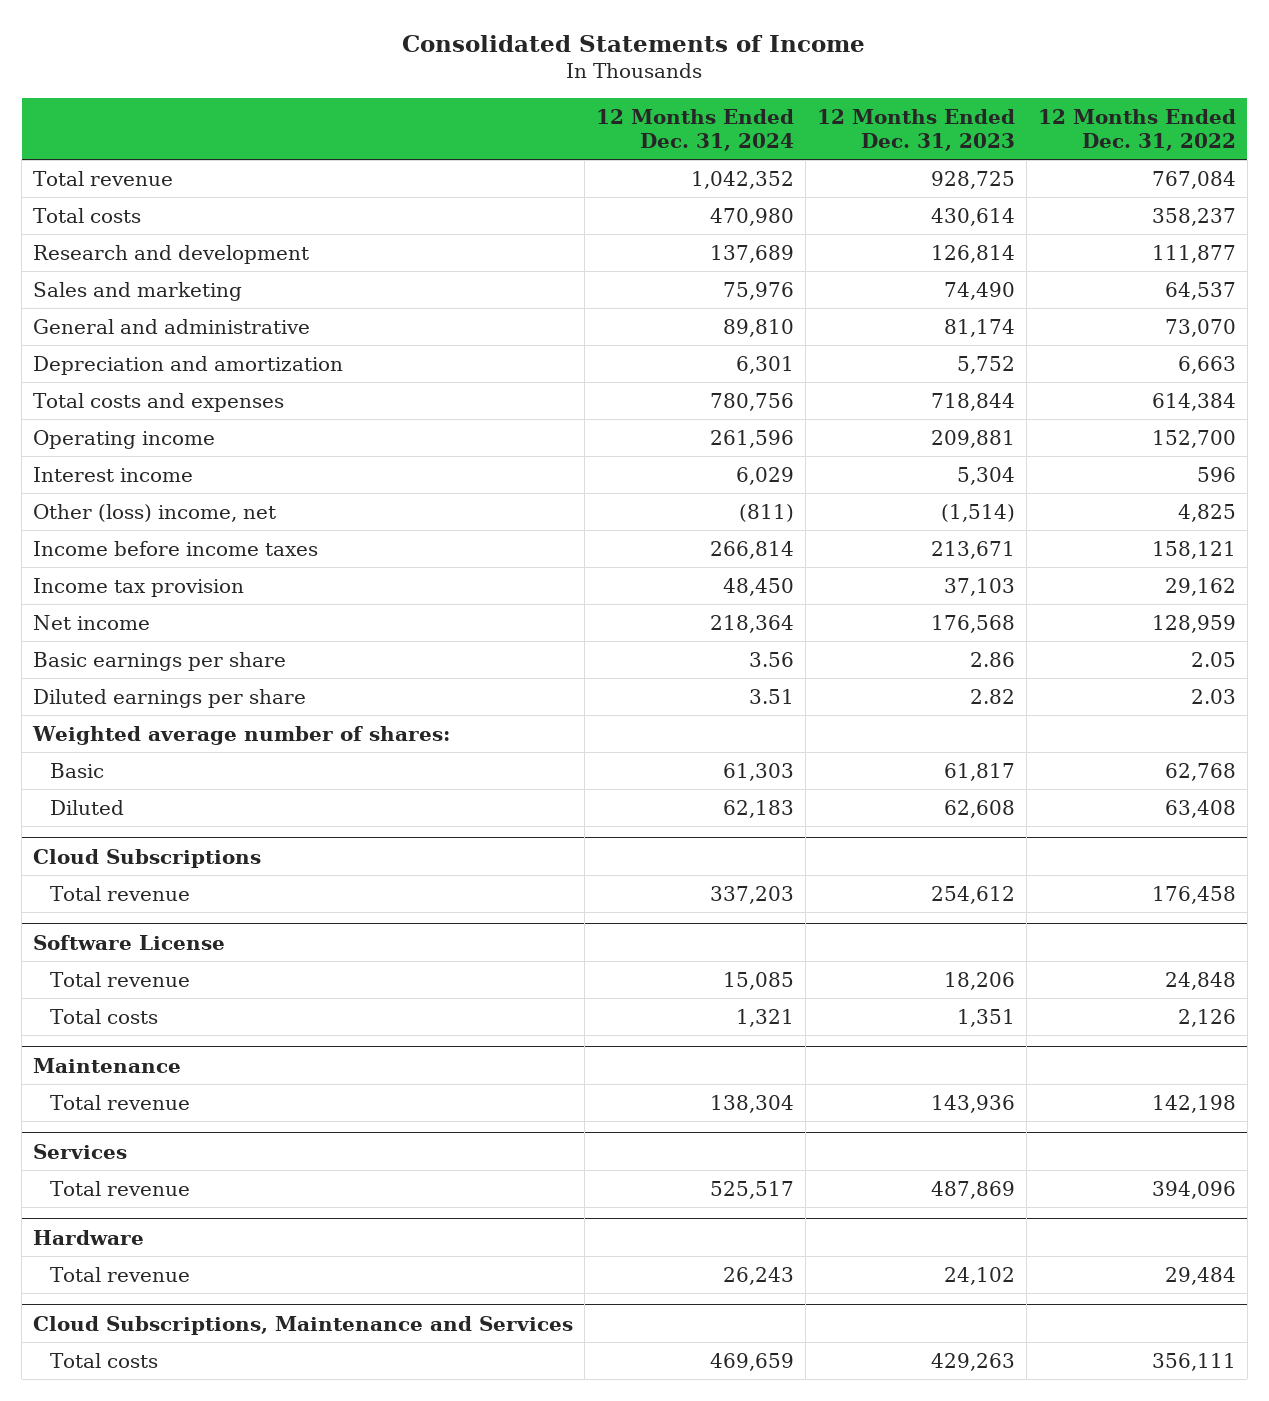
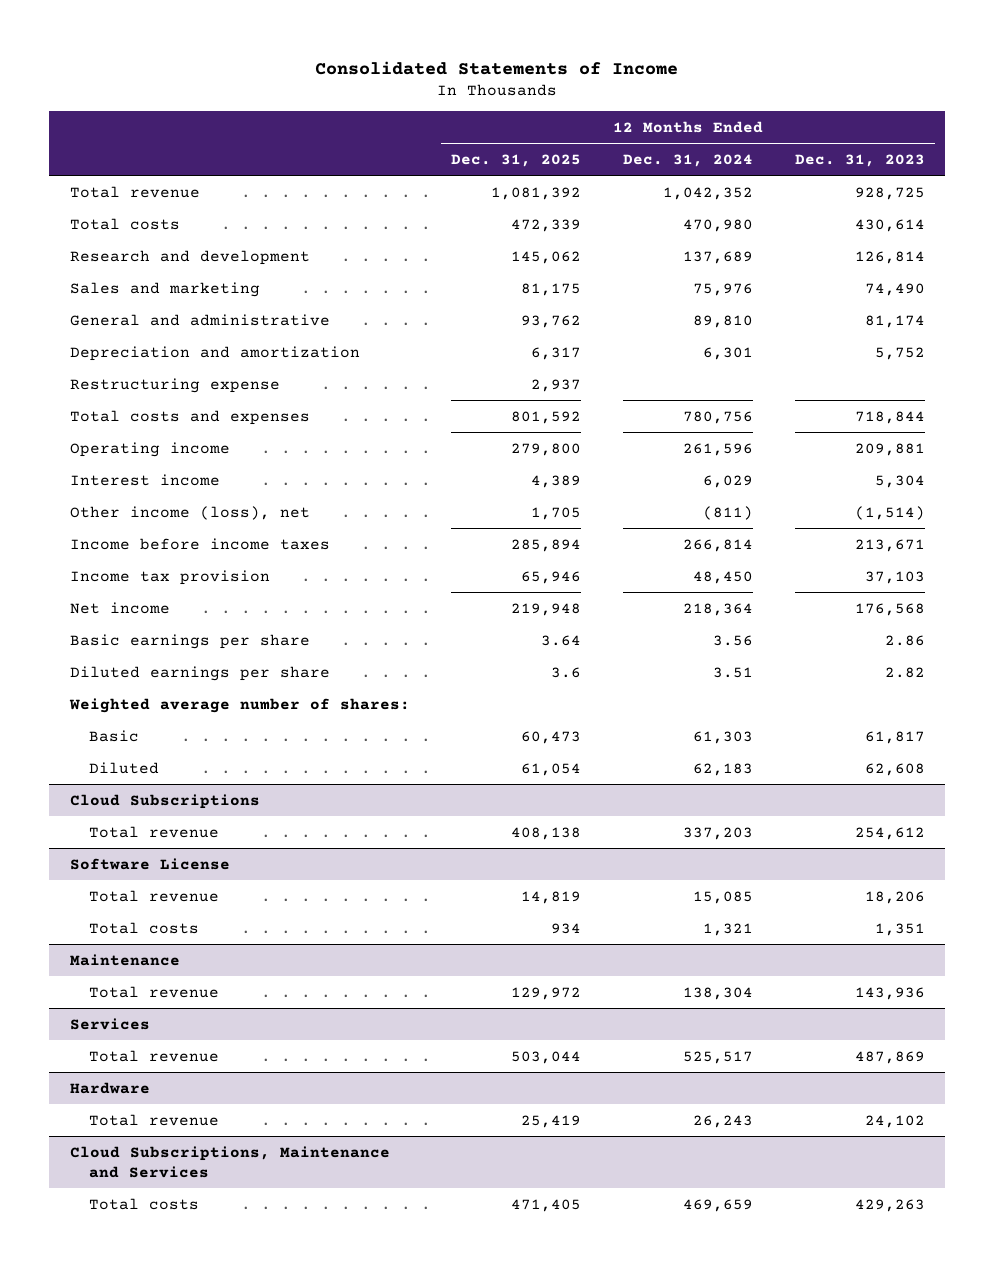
- | 12 Months Ended Dec. 31, 2024 | 12 Months Ended Dec. 31, 2023 | 12 Months Ended Dec. 31, 2022
+ | 12 Months Ended Dec. 31, 2025 | 12 Months Ended Dec. 31, 2024 | 12 Months Ended Dec. 31, 2023
+ Restructuring expense | 2,937 | |
- Other (loss) income, net | (811) | (1,514) | 4,825
+ Other income (loss), net | 1,705 | (811) | (1,514)

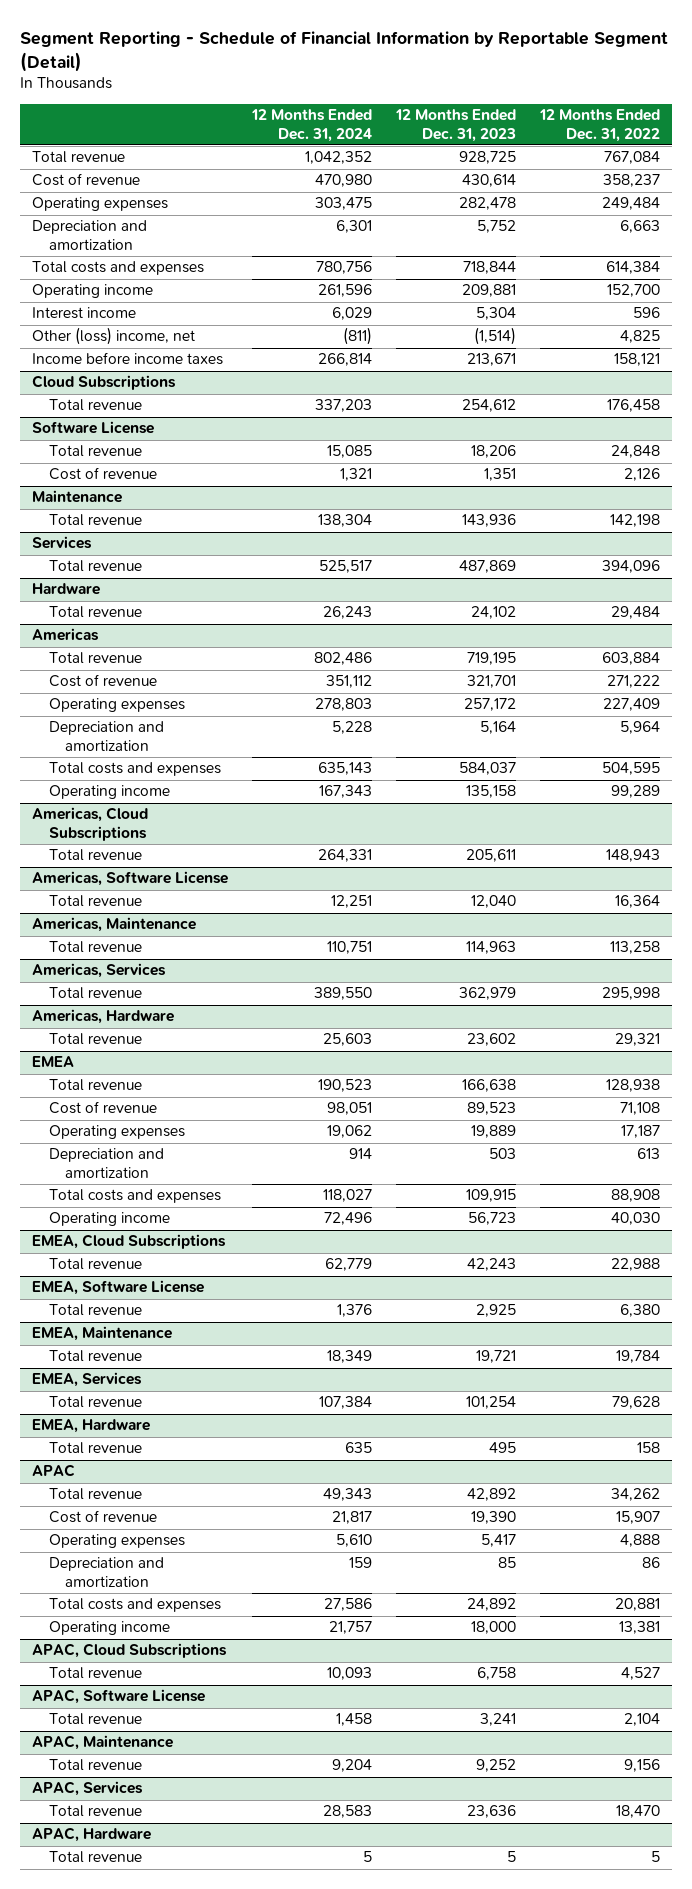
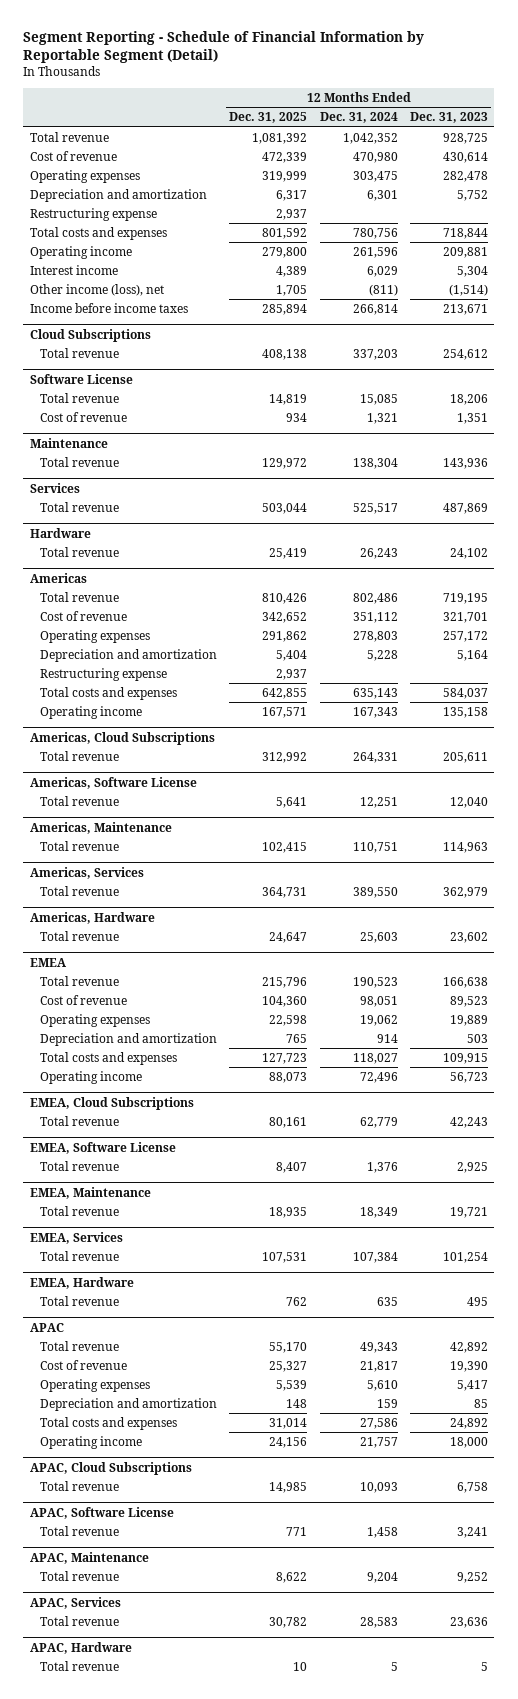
- | 12 Months Ended Dec. 31, 2024 | 12 Months Ended Dec. 31, 2023 | 12 Months Ended Dec. 31, 2022
+ | 12 Months Ended Dec. 31, 2025 | 12 Months Ended Dec. 31, 2024 | 12 Months Ended Dec. 31, 2023
+ Restructuring expense | 2,937 | |
- Other (loss) income, net | (811) | (1,514) | 4,825
+ Other income (loss), net | 1,705 | (811) | (1,514)
@ Americas
+ Restructuring expense | 2,937 | |

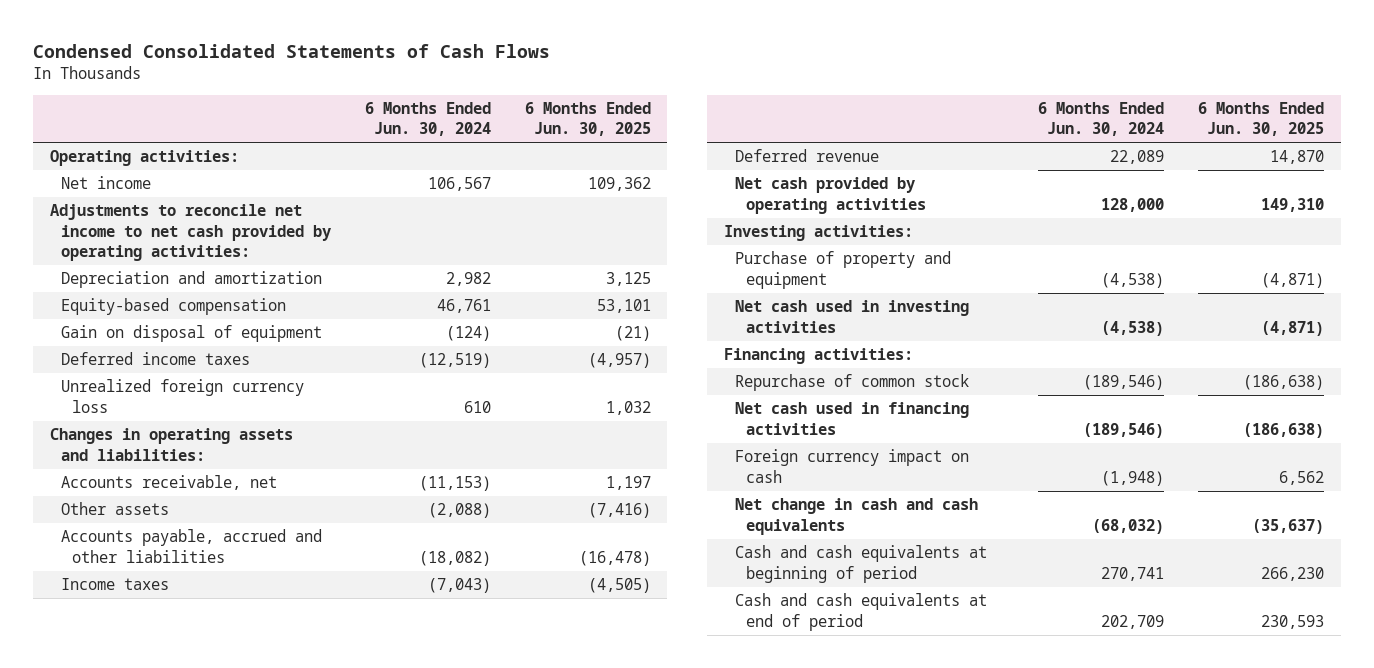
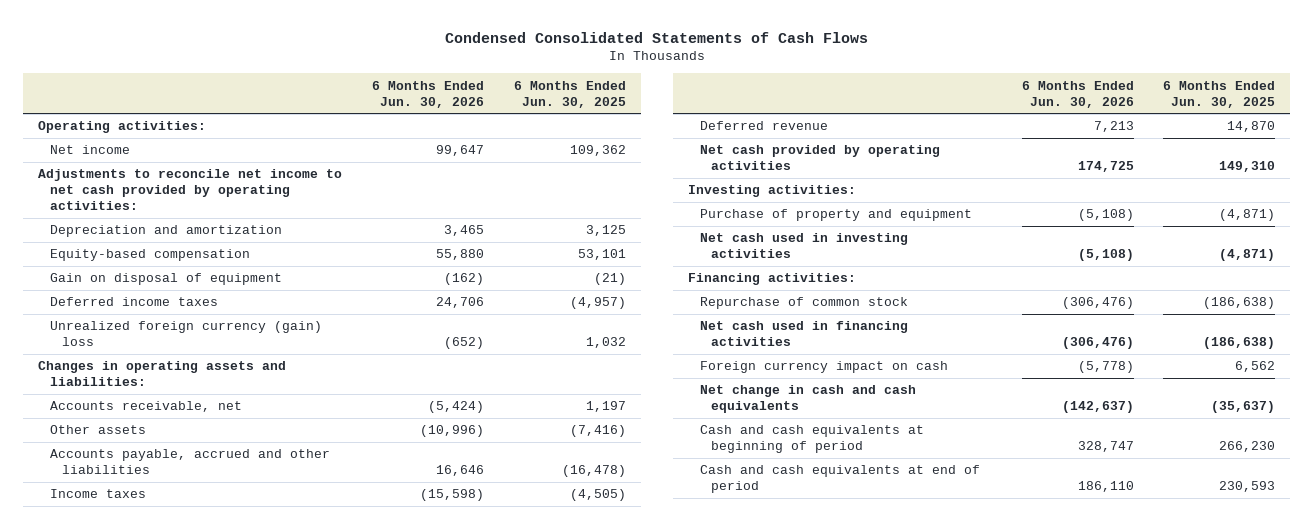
- | 6 Months Ended Jun. 30, 2024 | 6 Months Ended Jun. 30, 2025
+ | 6 Months Ended Jun. 30, 2026 | 6 Months Ended Jun. 30, 2025
- Unrealized foreign currency loss | 610 | 1,032
+ Unrealized foreign currency (gain) loss | (652) | 1,032

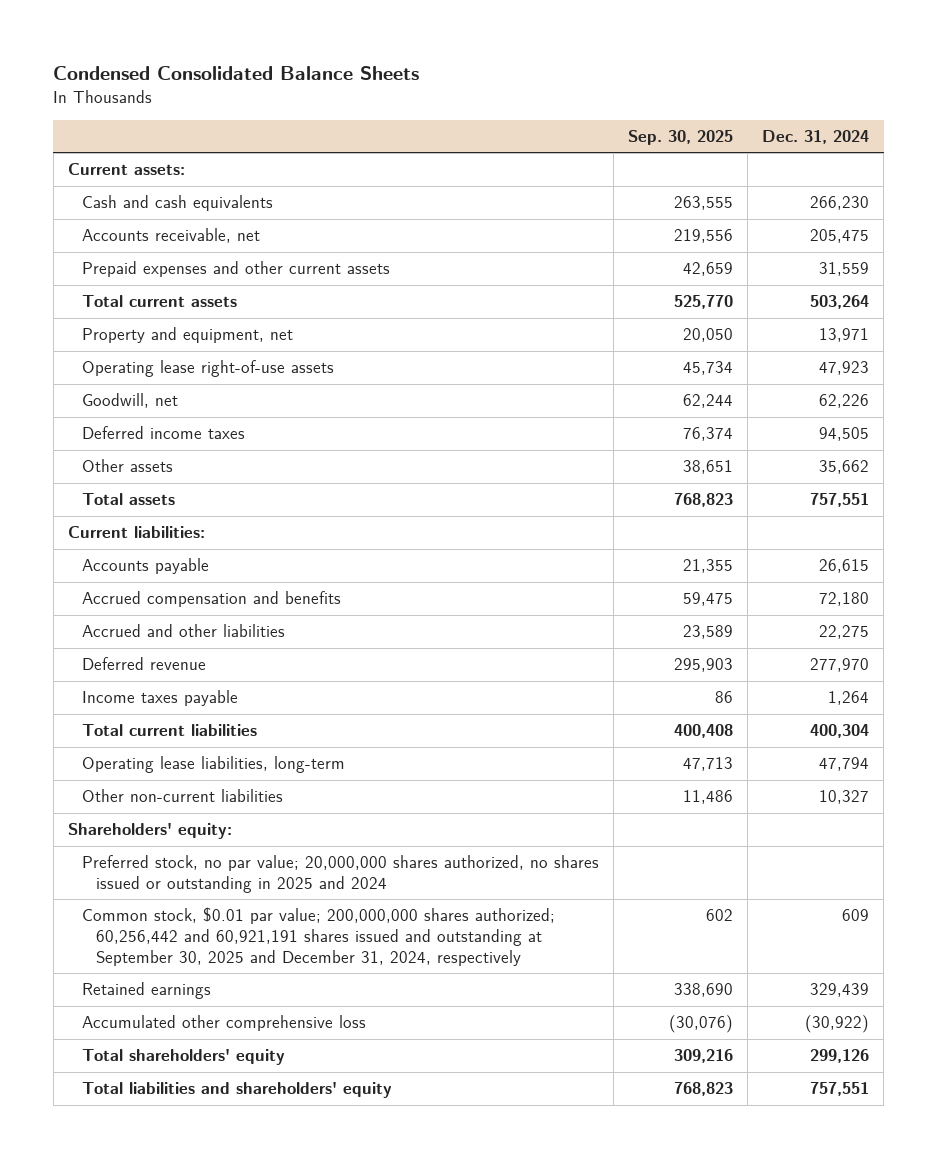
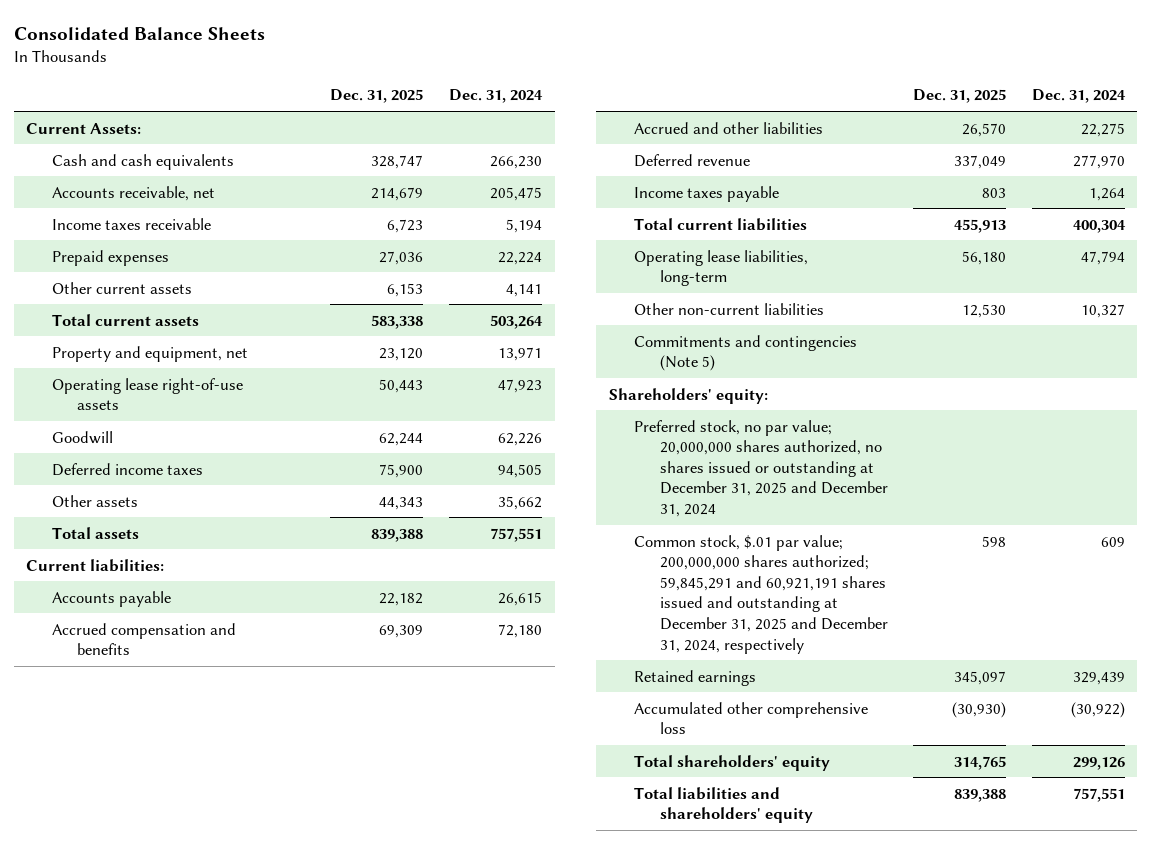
- Condensed Consolidated Balance Sheets
+ Consolidated Balance Sheets
- | Sep. 30, 2025 | Dec. 31, 2024
+ | Dec. 31, 2025 | Dec. 31, 2024
- Current assets:
+ Current Assets:
- Prepaid expenses and other current assets | 42,659 | 31,559
+ Income taxes receivable | 6,723 | 5,194
+ Prepaid expenses | 27,036 | 22,224
+ Other current assets | 6,153 | 4,141
- Goodwill, net | 62,244 | 62,226
+ Goodwill | 62,244 | 62,226
+ Commitments and contingencies (Note 5)
- Preferred stock, no par value; 20,000,000 shares authorized, no shares issued or outstanding in 2025 and 2024
- Common stock, $0.01 par value; 200,000,000 shares authorized; 60,256,442 and 60,921,191 shares issued and outstanding at September 30, 2025 and December 31, 2024, respectively | 602 | 609
+ Preferred stock, no par value; 20,000,000 shares authorized, no shares issued or outstanding at December 31, 2025 and December 31, 2024
+ Common stock, $.01 par value; 200,000,000 shares authorized; 59,845,291 and 60,921,191 shares issued and outstanding at December 31, 2025 and December 31, 2024, respectively | 598 | 609

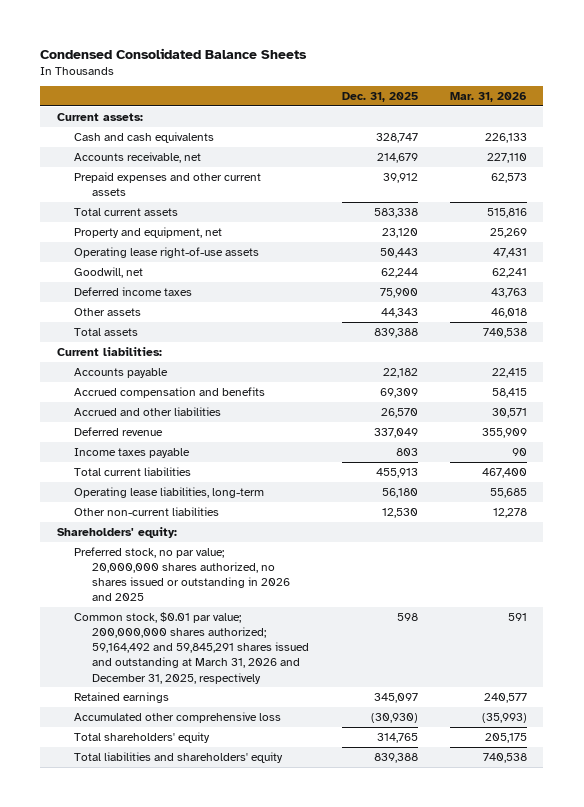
- Consolidated Balance Sheets
+ Condensed Consolidated Balance Sheets
- | Dec. 31, 2025 | Dec. 31, 2024
+ | Dec. 31, 2025 | Mar. 31, 2026
- Current Assets:
+ Current assets:
- Income taxes receivable | 6,723 | 5,194
- Prepaid expenses | 27,036 | 22,224
- Other current assets | 6,153 | 4,141
+ Prepaid expenses and other current assets | 39,912 | 62,573
- Goodwill | 62,244 | 62,226
+ Goodwill, net | 62,244 | 62,241
- Commitments and contingencies (Note 5)
- Preferred stock, no par value; 20,000,000 shares authorized, no shares issued or outstanding at December 31, 2025 and December 31, 2024
- Common stock, $.01 par value; 200,000,000 shares authorized; 59,845,291 and 60,921,191 shares issued and outstanding at December 31, 2025 and December 31, 2024, respectively | 598 | 609
+ Preferred stock, no par value; 20,000,000 shares authorized, no shares issued or outstanding in 2026 and 2025
+ Common stock, $0.01 par value; 200,000,000 shares authorized; 59,164,492 and 59,845,291 shares issued and outstanding at March 31, 2026 and December 31, 2025, respectively | 598 | 591

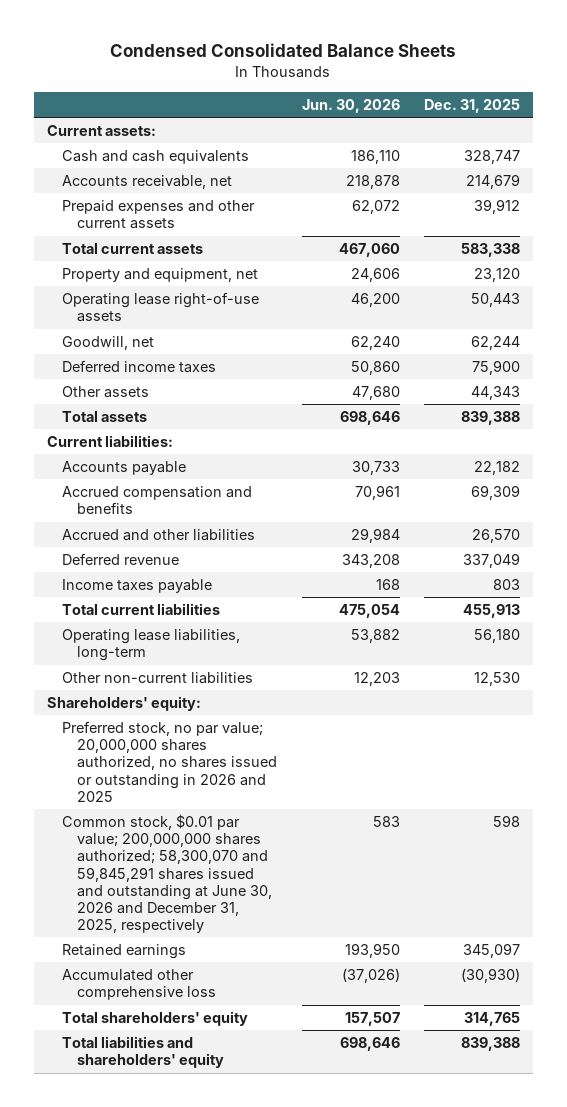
- | Dec. 31, 2025 | Mar. 31, 2026
+ | Jun. 30, 2026 | Dec. 31, 2025
- Common stock, $0.01 par value; 200,000,000 shares authorized; 59,164,492 and 59,845,291 shares issued and outstanding at March 31, 2026 and December 31, 2025, respectively | 598 | 591
+ Common stock, $0.01 par value; 200,000,000 shares authorized; 58,300,070 and 59,845,291 shares issued and outstanding at June 30, 2026 and December 31, 2025, respectively | 583 | 598

